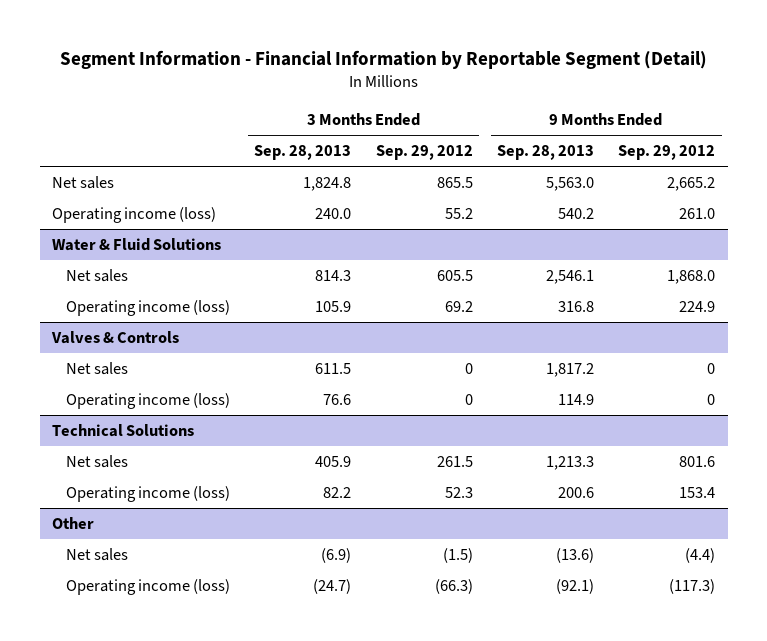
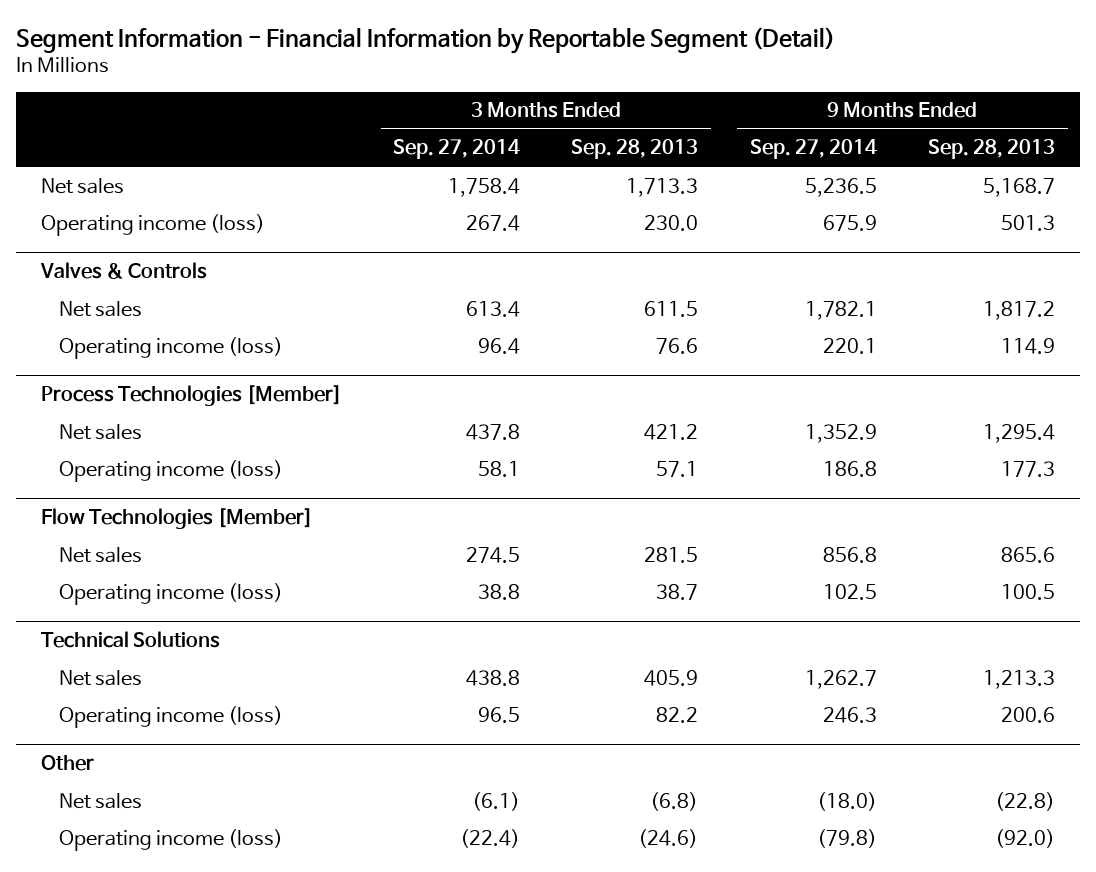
- | 3 Months Ended Sep. 28, 2013 | 3 Months Ended Sep. 29, 2012 | 9 Months Ended Sep. 28, 2013 | 9 Months Ended Sep. 29, 2012
+ | 3 Months Ended Sep. 27, 2014 | 3 Months Ended Sep. 28, 2013 | 9 Months Ended Sep. 27, 2014 | 9 Months Ended Sep. 28, 2013
- Net sales | 1,824.8 | 865.5 | 5,563.0 | 2,665.2
- Operating income (loss) | 240.0 | 55.2 | 540.2 | 261.0
- Water & Fluid Solutions
- Net sales | 814.3 | 605.5 | 2,546.1 | 1,868.0
- Operating income (loss) | 105.9 | 69.2 | 316.8 | 224.9
+ Net sales | 1,758.4 | 1,713.3 | 5,236.5 | 5,168.7
+ Operating income (loss) | 267.4 | 230.0 | 675.9 | 501.3
+ Process Technologies [Member]
+ Net sales | 437.8 | 421.2 | 1,352.9 | 1,295.4
+ Operating income (loss) | 58.1 | 57.1 | 186.8 | 177.3
+ Flow Technologies [Member]
+ Net sales | 274.5 | 281.5 | 856.8 | 865.6
+ Operating income (loss) | 38.8 | 38.7 | 102.5 | 100.5
@ Other
- Net sales | (6.9) | (1.5) | (13.6) | (4.4)
- Operating income (loss) | (24.7) | (66.3) | (92.1) | (117.3)
+ Net sales | (6.1) | (6.8) | (18.0) | (22.8)
+ Operating income (loss) | (22.4) | (24.6) | (79.8) | (92.0)

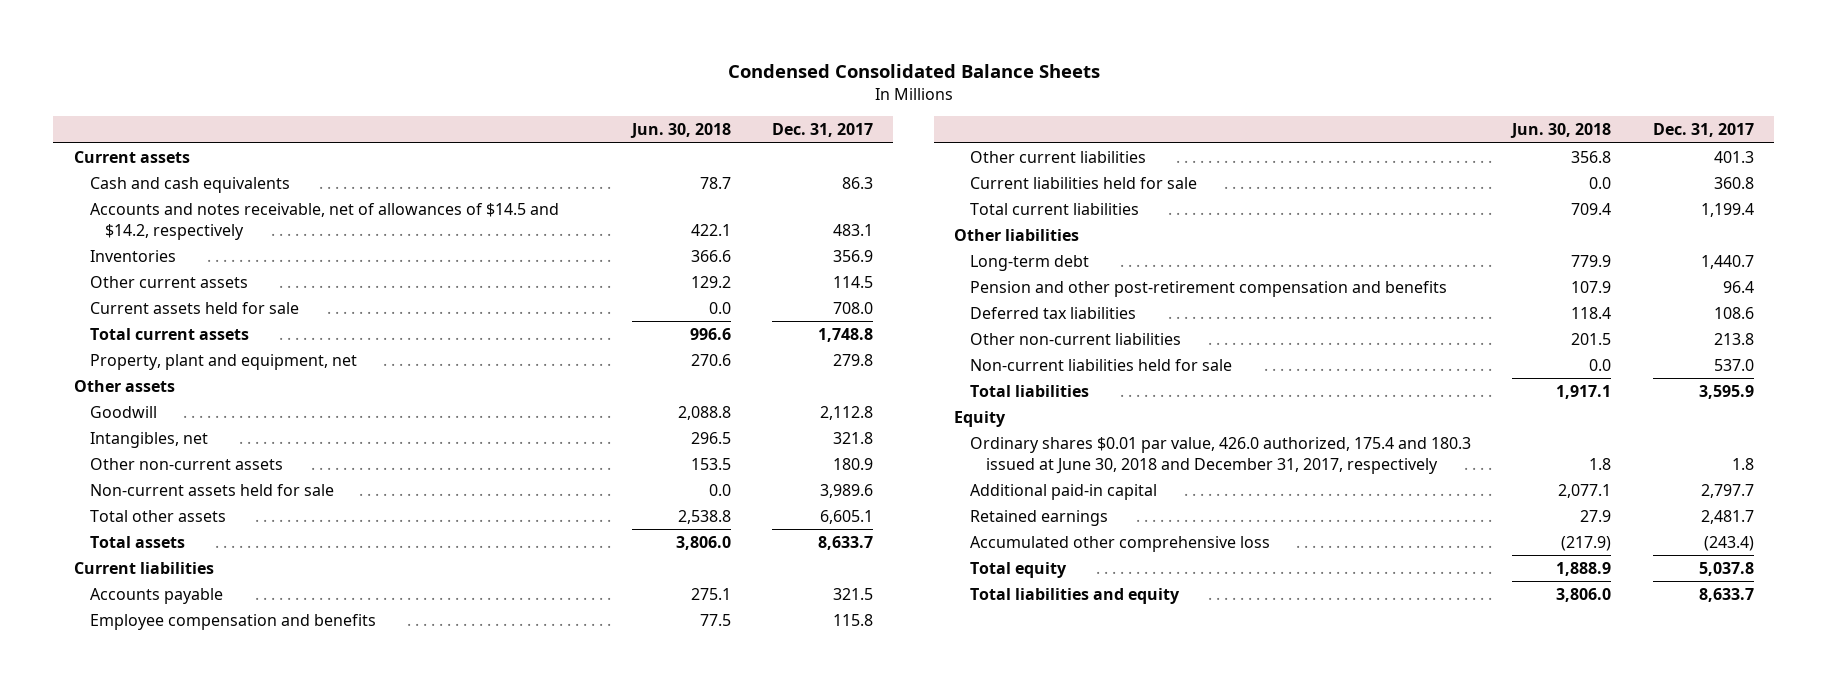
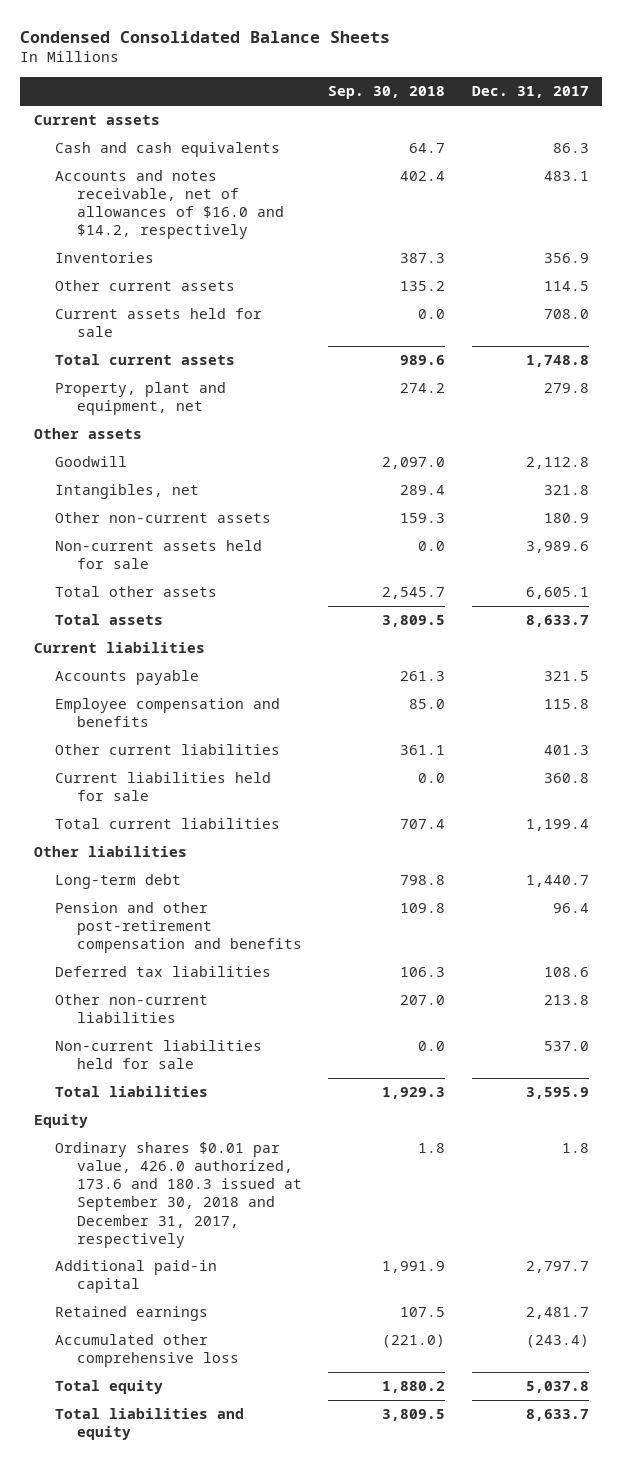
- | Jun. 30, 2018 | Dec. 31, 2017
+ | Sep. 30, 2018 | Dec. 31, 2017
- Accounts and notes receivable, net of allowances of $14.5 and $14.2, respectively | 422.1 | 483.1
+ Accounts and notes receivable, net of allowances of $16.0 and $14.2, respectively | 402.4 | 483.1
- Ordinary shares $0.01 par value, 426.0 authorized, 175.4 and 180.3 issued at June 30, 2018 and December 31, 2017, respectively | 1.8 | 1.8
+ Ordinary shares $0.01 par value, 426.0 authorized, 173.6 and 180.3 issued at September 30, 2018 and December 31, 2017, respectively | 1.8 | 1.8

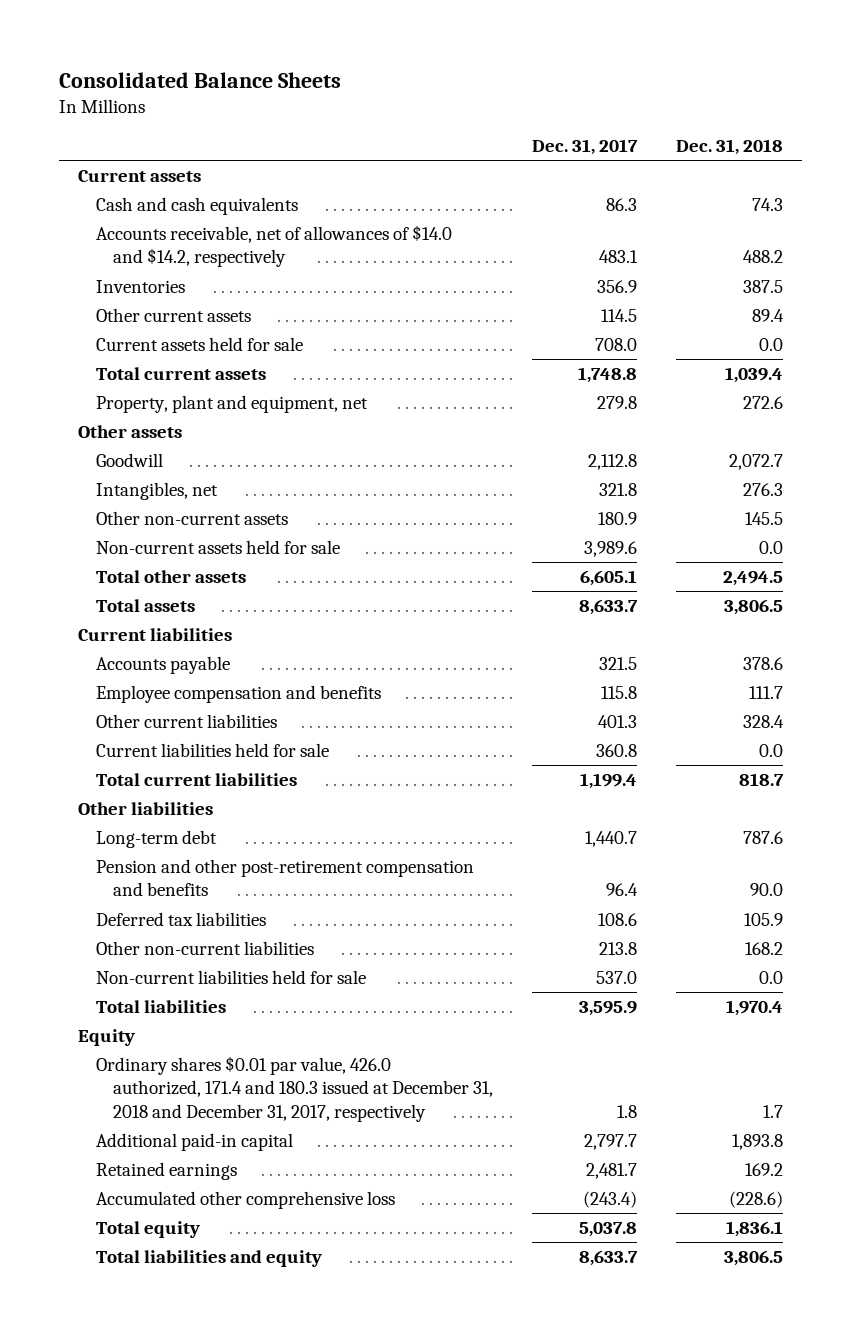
- Condensed Consolidated Balance Sheets
+ Consolidated Balance Sheets
- | Sep. 30, 2018 | Dec. 31, 2017
+ | Dec. 31, 2017 | Dec. 31, 2018
- Accounts and notes receivable, net of allowances of $16.0 and $14.2, respectively | 402.4 | 483.1
+ Accounts receivable, net of allowances of $14.0 and $14.2, respectively | 483.1 | 488.2
- Ordinary shares $0.01 par value, 426.0 authorized, 173.6 and 180.3 issued at September 30, 2018 and December 31, 2017, respectively | 1.8 | 1.8
+ Ordinary shares $0.01 par value, 426.0 authorized, 171.4 and 180.3 issued at December 31, 2018 and December 31, 2017, respectively | 1.8 | 1.7

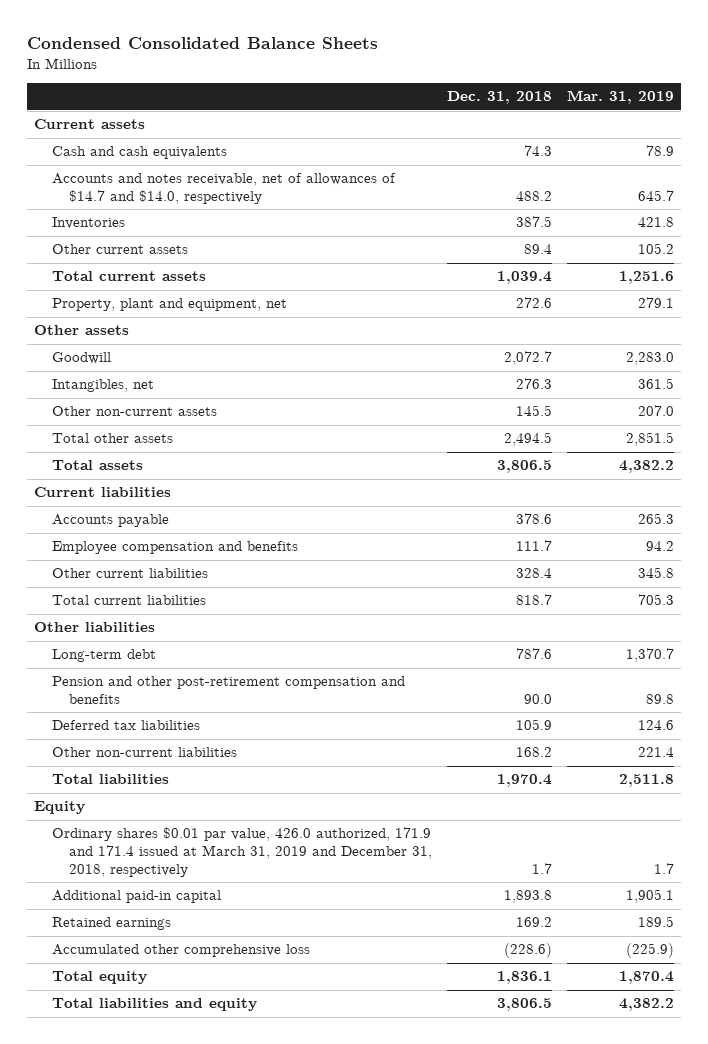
- Consolidated Balance Sheets
+ Condensed Consolidated Balance Sheets
- | Dec. 31, 2017 | Dec. 31, 2018
+ | Dec. 31, 2018 | Mar. 31, 2019
- Accounts receivable, net of allowances of $14.0 and $14.2, respectively | 483.1 | 488.2
+ Accounts and notes receivable, net of allowances of $14.7 and $14.0, respectively | 488.2 | 645.7
- Current assets held for sale | 708.0 | 0.0
- Non-current assets held for sale | 3,989.6 | 0.0
- Current liabilities held for sale | 360.8 | 0.0
- Non-current liabilities held for sale | 537.0 | 0.0
- Ordinary shares $0.01 par value, 426.0 authorized, 171.4 and 180.3 issued at December 31, 2018 and December 31, 2017, respectively | 1.8 | 1.7
+ Ordinary shares $0.01 par value, 426.0 authorized, 171.9 and 171.4 issued at March 31, 2019 and December 31, 2018, respectively | 1.7 | 1.7

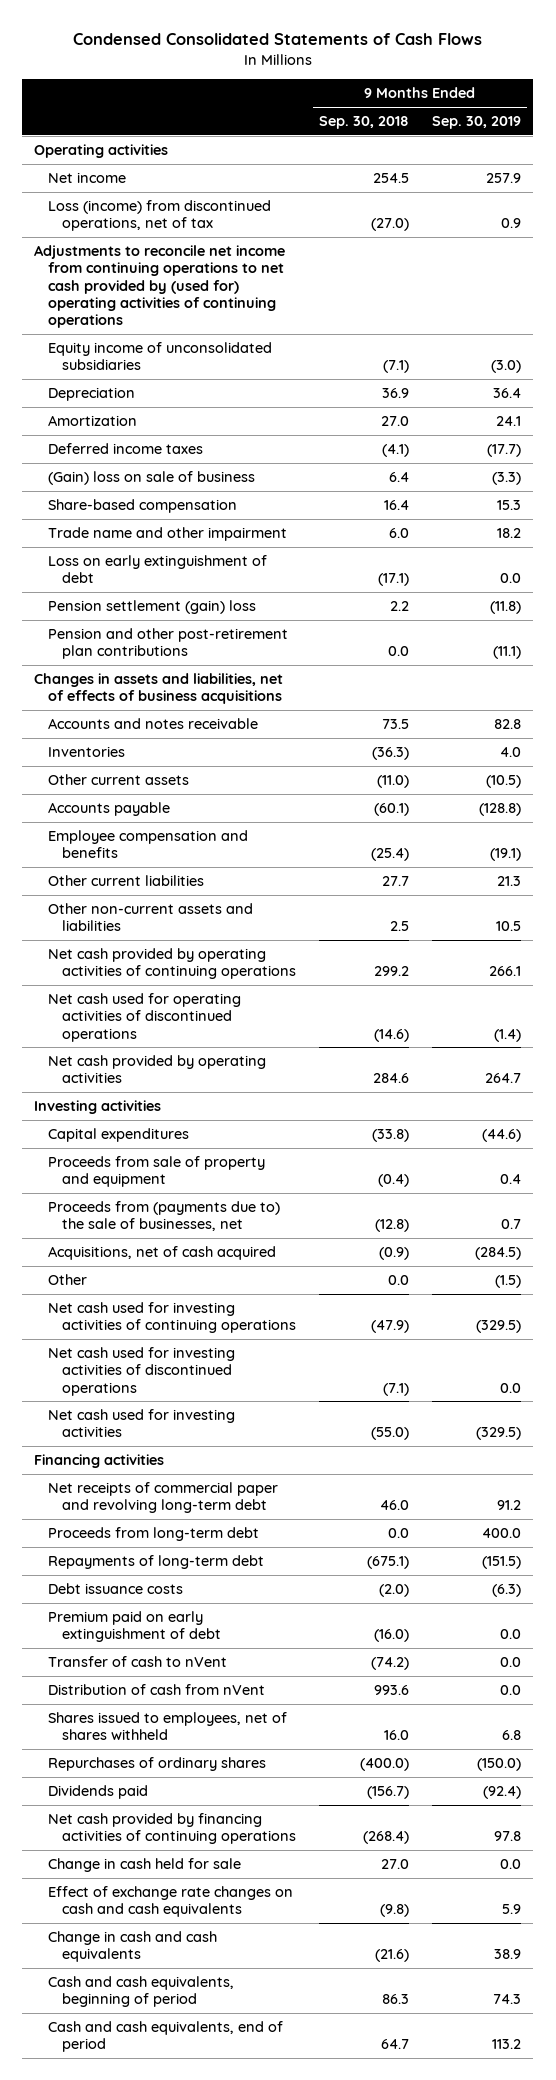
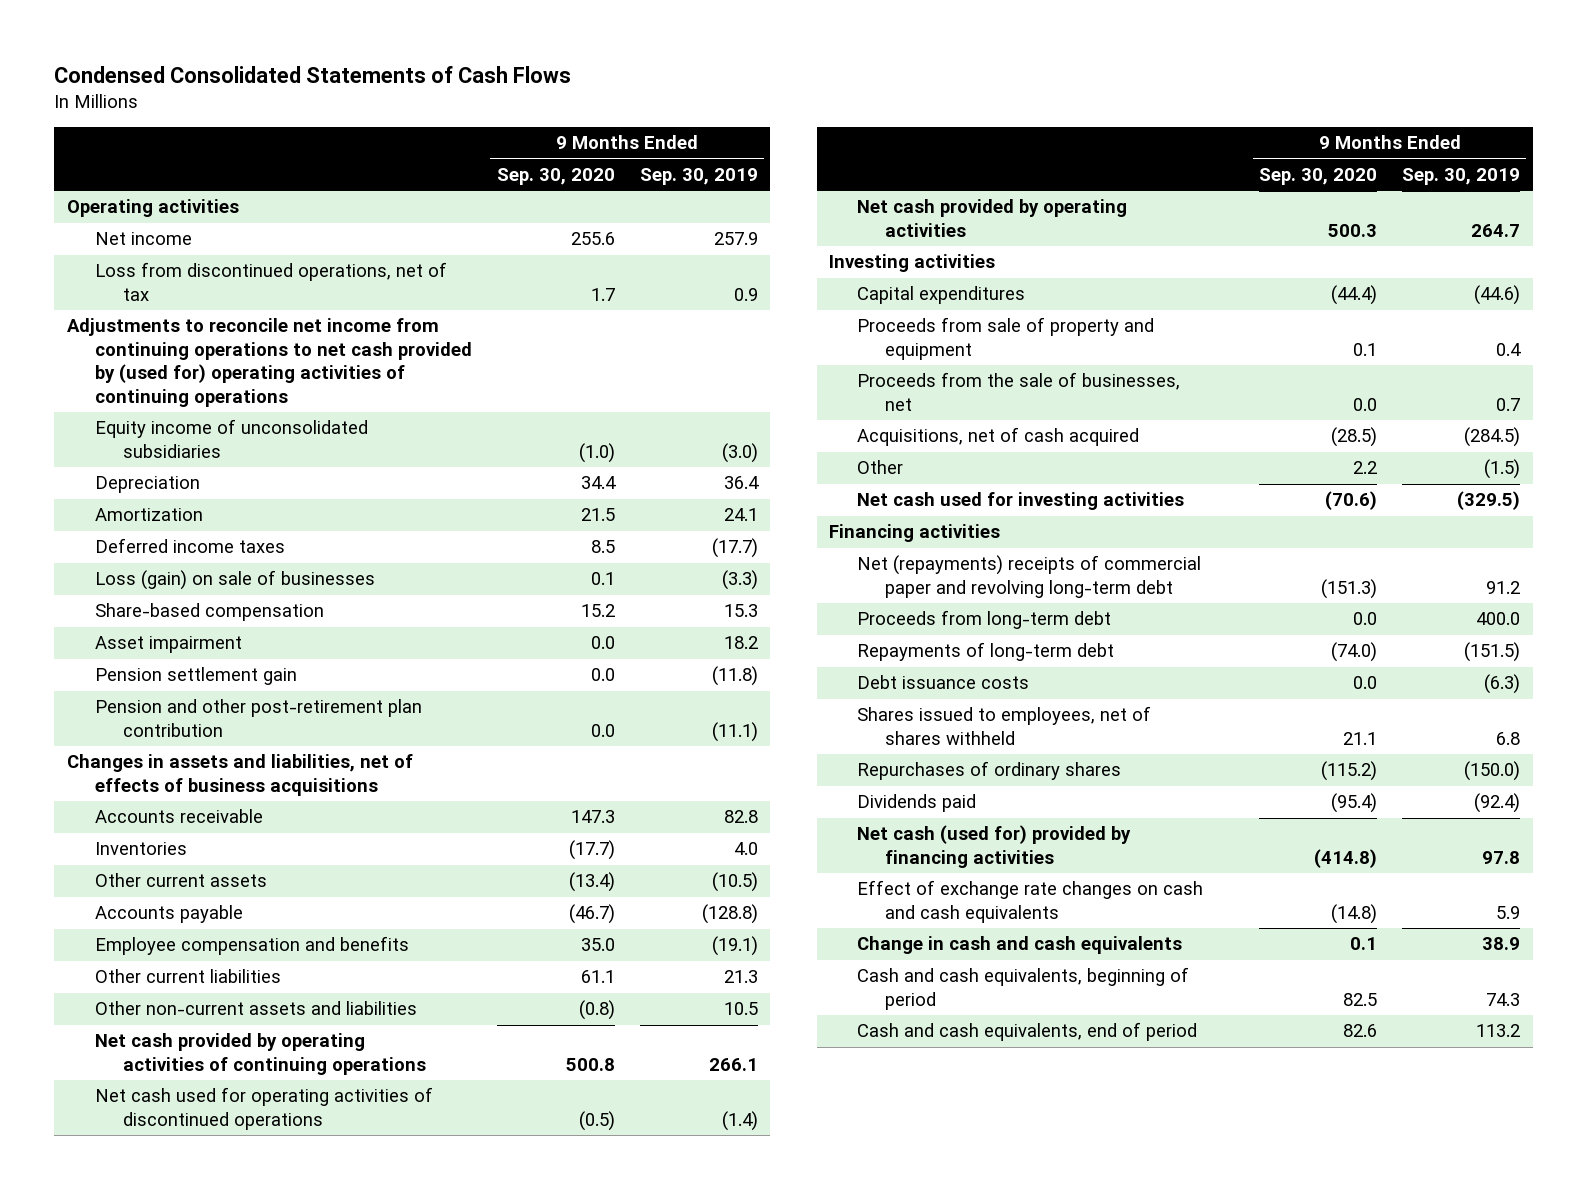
- | 9 Months Ended Sep. 30, 2018 | 9 Months Ended Sep. 30, 2019
+ | 9 Months Ended Sep. 30, 2020 | 9 Months Ended Sep. 30, 2019
- Loss (income) from discontinued operations, net of tax | (27.0) | 0.9
+ Loss from discontinued operations, net of tax | 1.7 | 0.9
- (Gain) loss on sale of business | 6.4 | (3.3)
+ Loss (gain) on sale of businesses | 0.1 | (3.3)
- Trade name and other impairment | 6.0 | 18.2
- Loss on early extinguishment of debt | (17.1) | 0.0
- Pension settlement (gain) loss | 2.2 | (11.8)
- Pension and other post-retirement plan contributions | 0.0 | (11.1)
+ Asset impairment | 0.0 | 18.2
+ Pension settlement gain | 0.0 | (11.8)
+ Pension and other post-retirement plan contribution | 0.0 | (11.1)
- Accounts and notes receivable | 73.5 | 82.8
+ Accounts receivable | 147.3 | 82.8
- Proceeds from (payments due to) the sale of businesses, net | (12.8) | 0.7
+ Proceeds from the sale of businesses, net | 0.0 | 0.7
- Net cash used for investing activities of continuing operations | (47.9) | (329.5)
- Net cash used for investing activities of discontinued operations | (7.1) | 0.0
- Net receipts of commercial paper and revolving long-term debt | 46.0 | 91.2
+ Net (repayments) receipts of commercial paper and revolving long-term debt | (151.3) | 91.2
- Premium paid on early extinguishment of debt | (16.0) | 0.0
- Transfer of cash to nVent | (74.2) | 0.0
- Distribution of cash from nVent | 993.6 | 0.0
- Net cash provided by financing activities of continuing operations | (268.4) | 97.8
- Change in cash held for sale | 27.0 | 0.0
+ Net cash (used for) provided by financing activities | (414.8) | 97.8

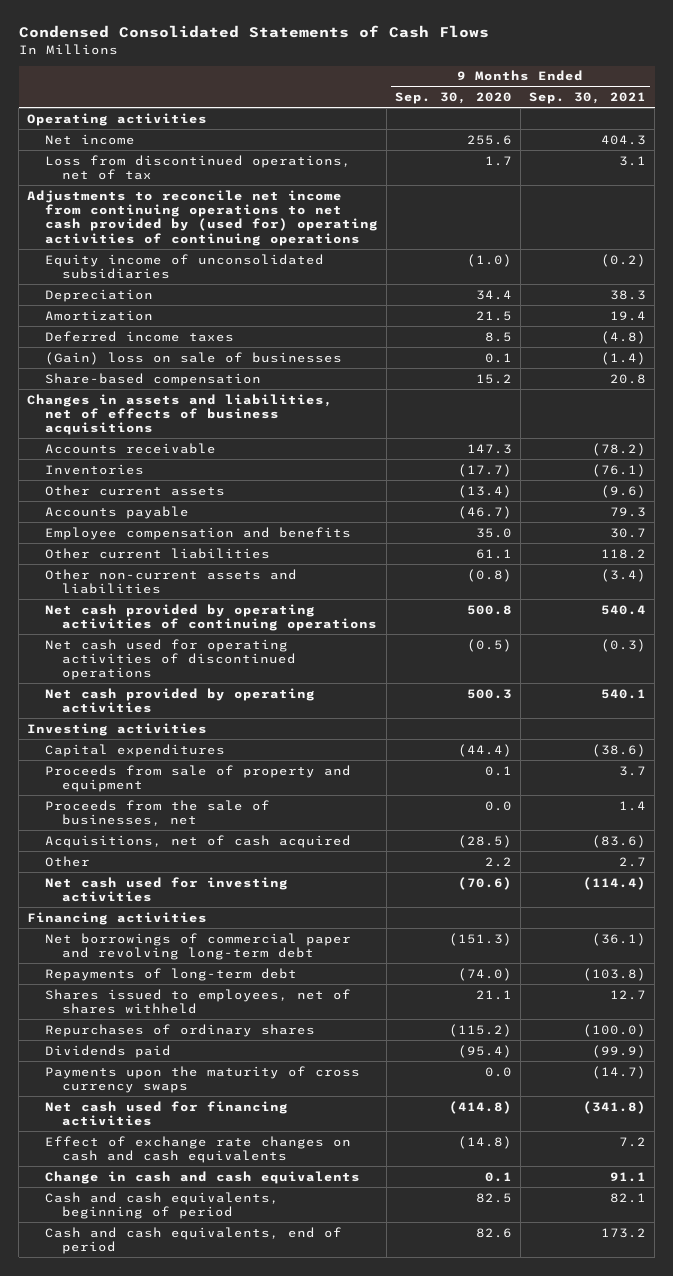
- | 9 Months Ended Sep. 30, 2020 | 9 Months Ended Sep. 30, 2019
+ | 9 Months Ended Sep. 30, 2020 | 9 Months Ended Sep. 30, 2021
- Loss (gain) on sale of businesses | 0.1 | (3.3)
+ (Gain) loss on sale of businesses | 0.1 | (1.4)
- Asset impairment | 0.0 | 18.2
- Pension settlement gain | 0.0 | (11.8)
- Pension and other post-retirement plan contribution | 0.0 | (11.1)
- Net (repayments) receipts of commercial paper and revolving long-term debt | (151.3) | 91.2
- Proceeds from long-term debt | 0.0 | 400.0
+ Net borrowings of commercial paper and revolving long-term debt | (151.3) | (36.1)
- Debt issuance costs | 0.0 | (6.3)
- Net cash (used for) provided by financing activities | (414.8) | 97.8
+ Payments upon the maturity of cross currency swaps | 0.0 | (14.7)
+ Net cash used for financing activities | (414.8) | (341.8)

